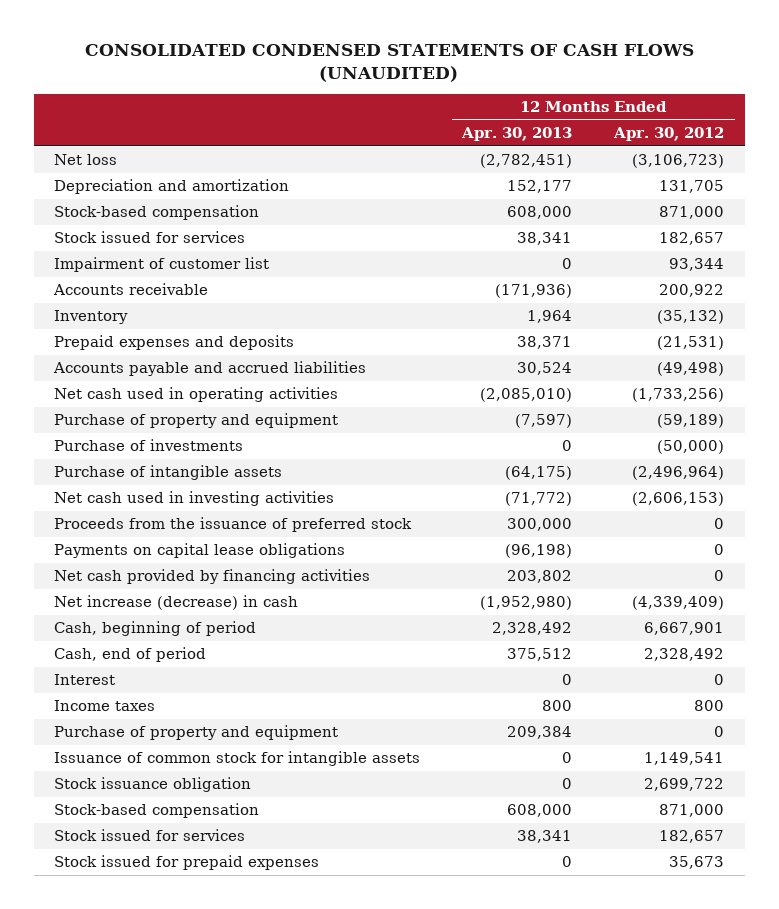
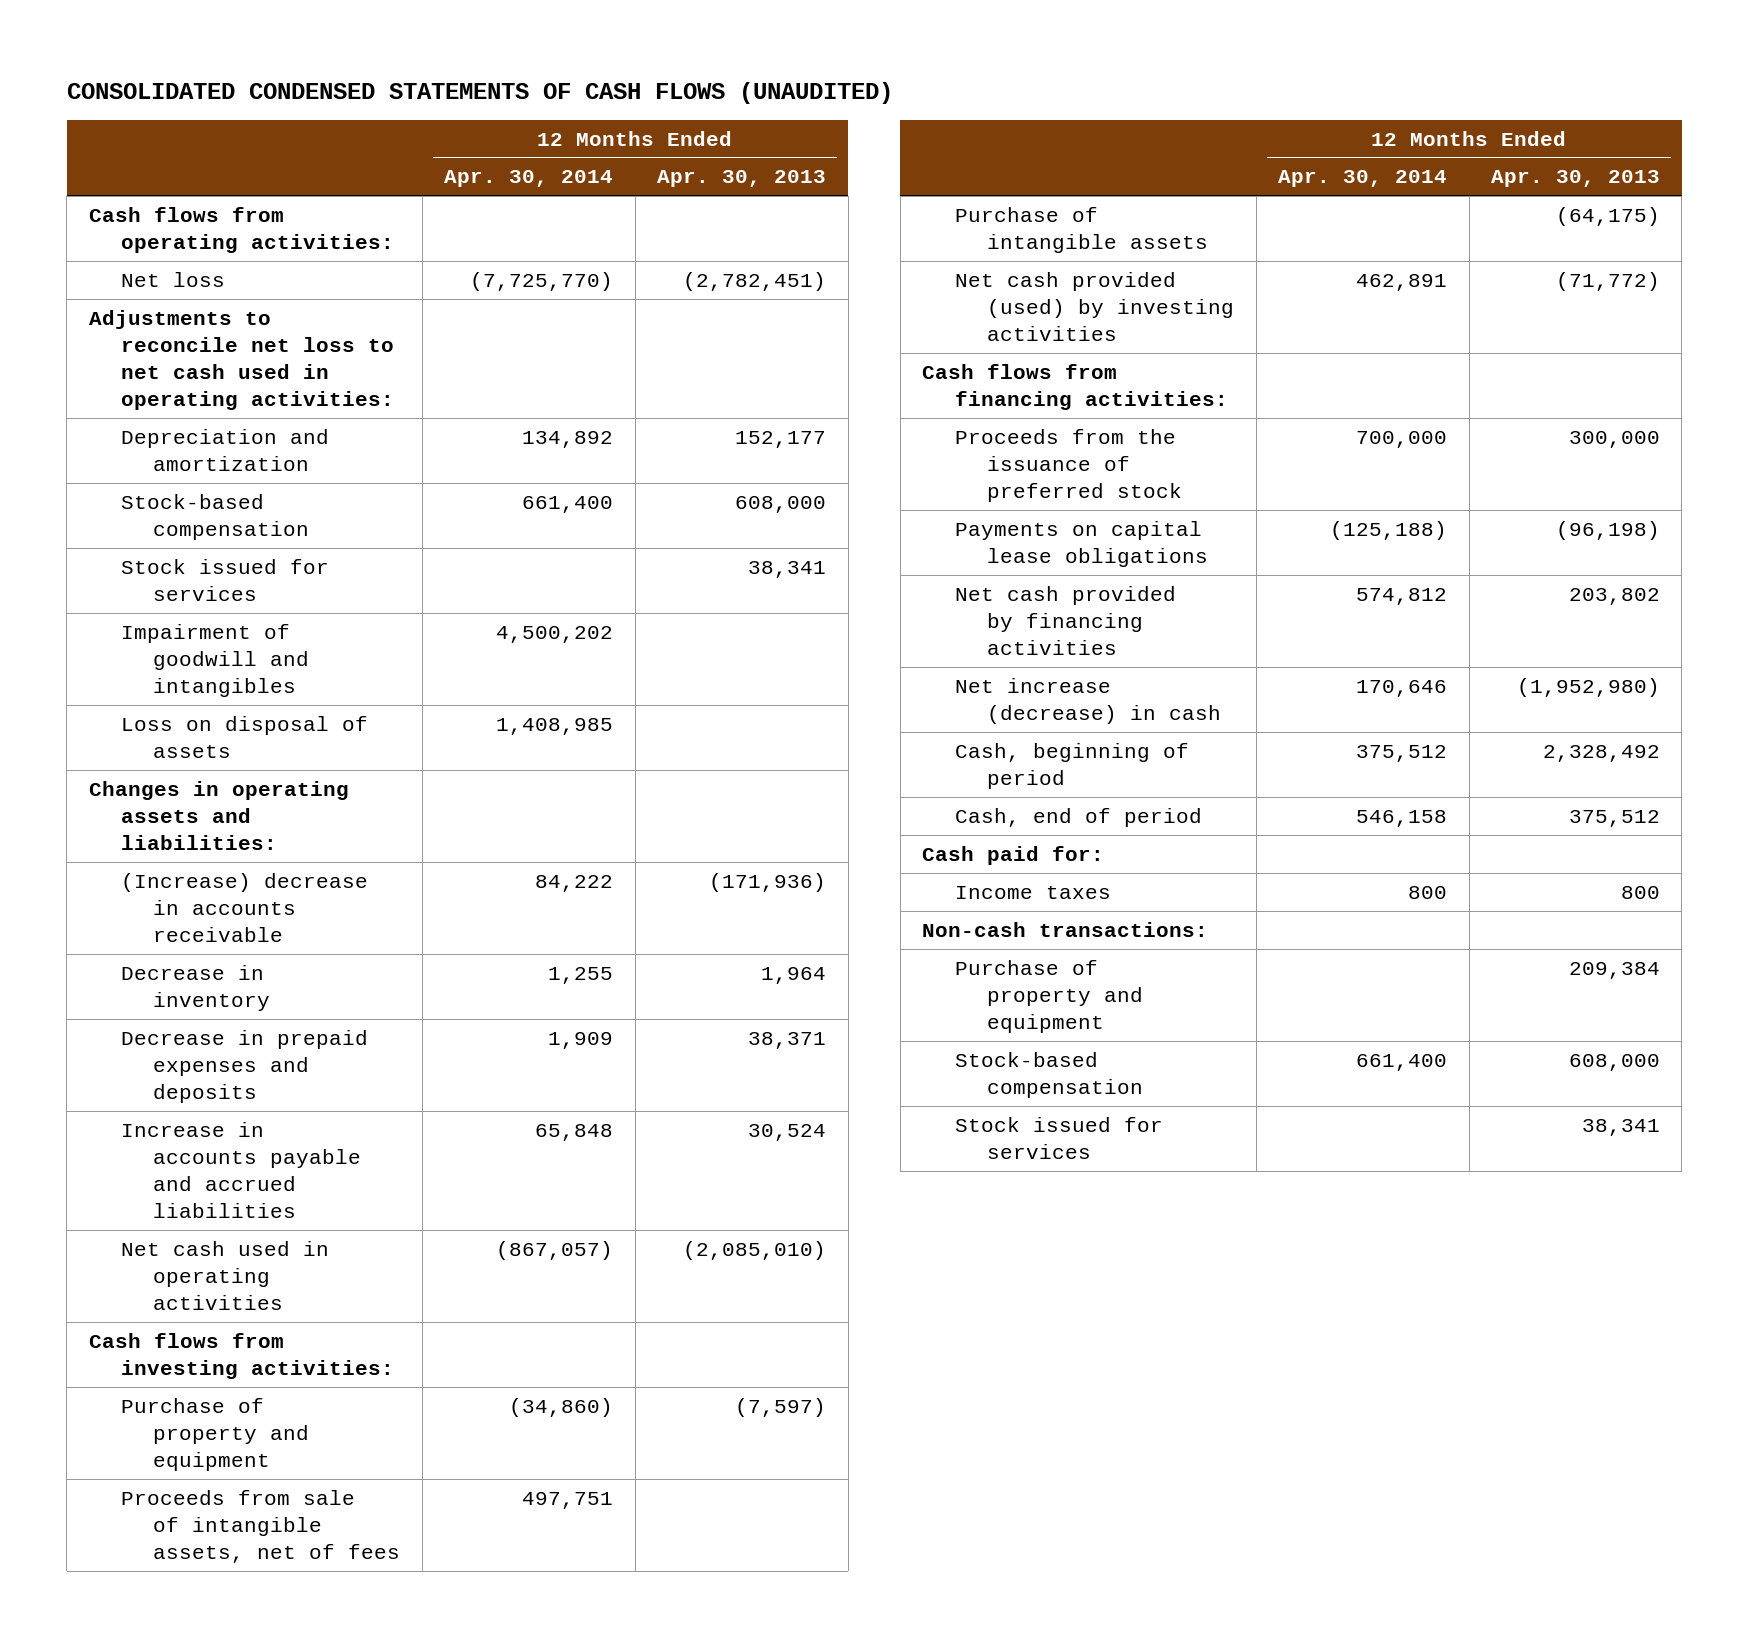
- | 12 Months Ended Apr. 30, 2013 | 12 Months Ended Apr. 30, 2012
+ | 12 Months Ended Apr. 30, 2014 | 12 Months Ended Apr. 30, 2013
+ Cash flows from operating activities:
+ Adjustments to reconcile net loss to net cash used in operating activities:
- Impairment of customer list | 0 | 93,344
- Accounts receivable | (171,936) | 200,922
- Inventory | 1,964 | (35,132)
- Prepaid expenses and deposits | 38,371 | (21,531)
- Accounts payable and accrued liabilities | 30,524 | (49,498)
+ Impairment of goodwill and intangibles | 4,500,202 |
+ Loss on disposal of assets | 1,408,985 |
+ Changes in operating assets and liabilities:
+ (Increase) decrease in accounts receivable | 84,222 | (171,936)
+ Decrease in inventory | 1,255 | 1,964
+ Decrease in prepaid expenses and deposits | 1,909 | 38,371
+ Increase in accounts payable and accrued liabilities | 65,848 | 30,524
+ Cash flows from investing activities:
- Purchase of investments | 0 | (50,000)
+ Proceeds from sale of intangible assets, net of fees | 497,751 |
- Net cash used in investing activities | (71,772) | (2,606,153)
+ Net cash provided (used) by investing activities | 462,891 | (71,772)
+ Cash flows from financing activities:
- Interest | 0 | 0
+ Cash paid for:
+ Non-cash transactions:
- Issuance of common stock for intangible assets | 0 | 1,149,541
- Stock issuance obligation | 0 | 2,699,722
- Stock issued for prepaid expenses | 0 | 35,673

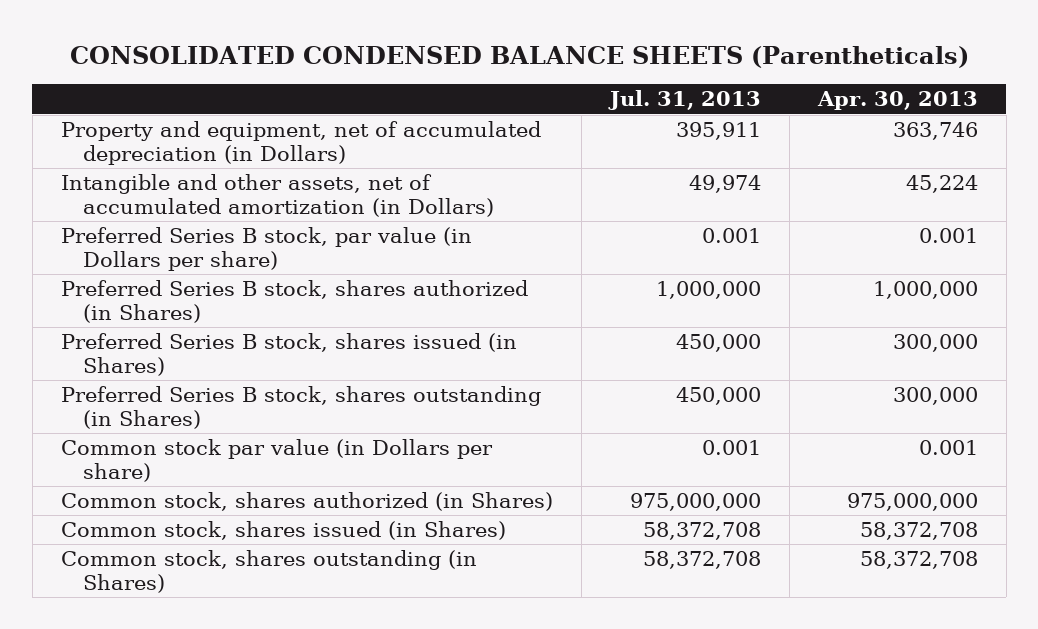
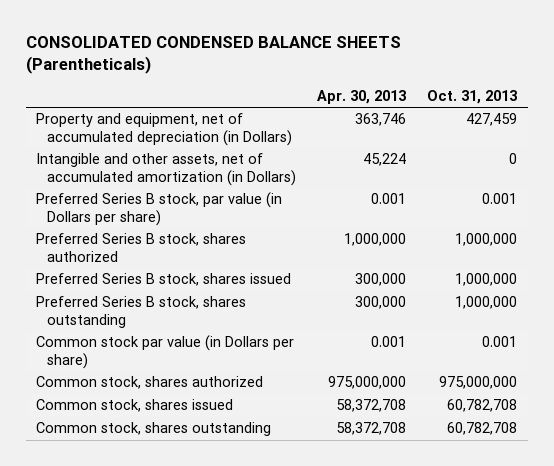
- | Jul. 31, 2013 | Apr. 30, 2013
+ | Apr. 30, 2013 | Oct. 31, 2013
- Preferred Series B stock, shares authorized (in Shares) | 1,000,000 | 1,000,000
- Preferred Series B stock, shares issued (in Shares) | 450,000 | 300,000
- Preferred Series B stock, shares outstanding (in Shares) | 450,000 | 300,000
+ Preferred Series B stock, shares authorized | 1,000,000 | 1,000,000
+ Preferred Series B stock, shares issued | 300,000 | 1,000,000
+ Preferred Series B stock, shares outstanding | 300,000 | 1,000,000
- Common stock, shares authorized (in Shares) | 975,000,000 | 975,000,000
- Common stock, shares issued (in Shares) | 58,372,708 | 58,372,708
- Common stock, shares outstanding (in Shares) | 58,372,708 | 58,372,708
+ Common stock, shares authorized | 975,000,000 | 975,000,000
+ Common stock, shares issued | 58,372,708 | 60,782,708
+ Common stock, shares outstanding | 58,372,708 | 60,782,708

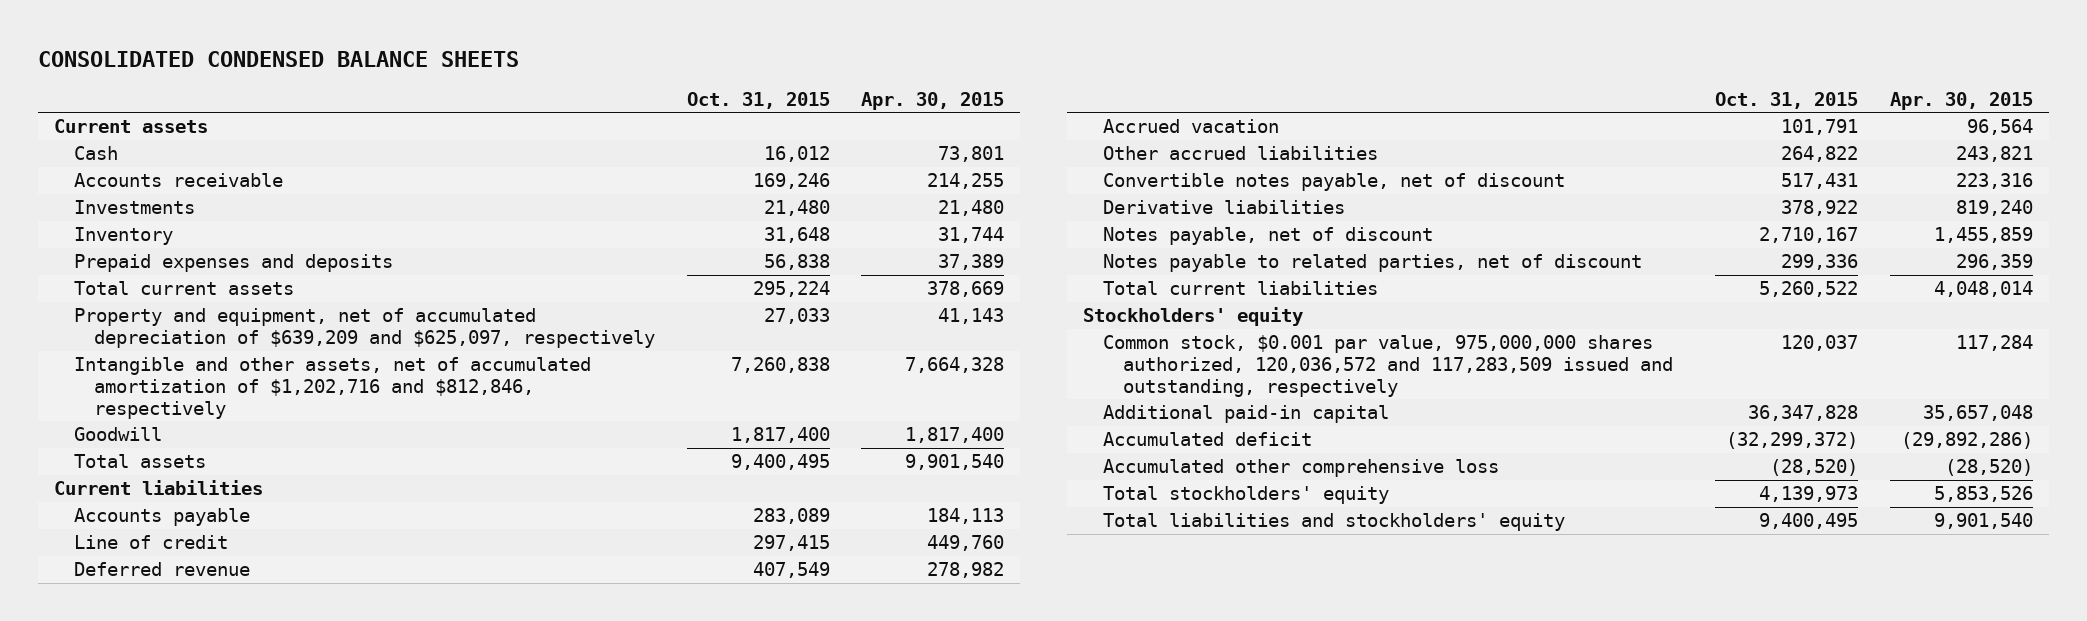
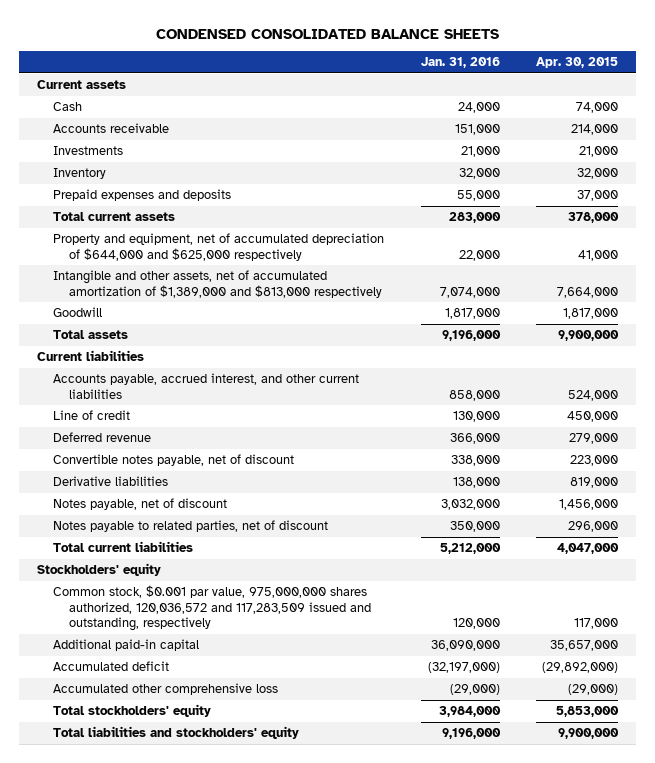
- CONSOLIDATED CONDENSED BALANCE SHEETS
+ CONDENSED CONSOLIDATED BALANCE SHEETS
- | Oct. 31, 2015 | Apr. 30, 2015
+ | Jan. 31, 2016 | Apr. 30, 2015
- Cash | 16,012 | 73,801
- Accounts receivable | 169,246 | 214,255
- Investments | 21,480 | 21,480
- Inventory | 31,648 | 31,744
- Prepaid expenses and deposits | 56,838 | 37,389
- Total current assets | 295,224 | 378,669
- Property and equipment, net of accumulated depreciation of $639,209 and $625,097, respectively | 27,033 | 41,143
- Intangible and other assets, net of accumulated amortization of $1,202,716 and $812,846, respectively | 7,260,838 | 7,664,328
- Goodwill | 1,817,400 | 1,817,400
- Total assets | 9,400,495 | 9,901,540
+ Cash | 24,000 | 74,000
+ Accounts receivable | 151,000 | 214,000
+ Investments | 21,000 | 21,000
+ Inventory | 32,000 | 32,000
+ Prepaid expenses and deposits | 55,000 | 37,000
+ Total current assets | 283,000 | 378,000
+ Property and equipment, net of accumulated depreciation of $644,000 and $625,000 respectively | 22,000 | 41,000
+ Intangible and other assets, net of accumulated amortization of $1,389,000 and $813,000 respectively | 7,074,000 | 7,664,000
+ Goodwill | 1,817,000 | 1,817,000
+ Total assets | 9,196,000 | 9,900,000
- Accounts payable | 283,089 | 184,113
- Line of credit | 297,415 | 449,760
- Deferred revenue | 407,549 | 278,982
- Accrued vacation | 101,791 | 96,564
- Other accrued liabilities | 264,822 | 243,821
- Convertible notes payable, net of discount | 517,431 | 223,316
- Derivative liabilities | 378,922 | 819,240
- Notes payable, net of discount | 2,710,167 | 1,455,859
- Notes payable to related parties, net of discount | 299,336 | 296,359
- Total current liabilities | 5,260,522 | 4,048,014
+ Accounts payable, accrued interest, and other current liabilities | 858,000 | 524,000
+ Line of credit | 130,000 | 450,000
+ Deferred revenue | 366,000 | 279,000
+ Convertible notes payable, net of discount | 338,000 | 223,000
+ Derivative liabilities | 138,000 | 819,000
+ Notes payable, net of discount | 3,032,000 | 1,456,000
+ Notes payable to related parties, net of discount | 350,000 | 296,000
+ Total current liabilities | 5,212,000 | 4,047,000
- Common stock, $0.001 par value, 975,000,000 shares authorized, 120,036,572 and 117,283,509 issued and outstanding, respectively | 120,037 | 117,284
- Additional paid-in capital | 36,347,828 | 35,657,048
- Accumulated deficit | (32,299,372) | (29,892,286)
- Accumulated other comprehensive loss | (28,520) | (28,520)
- Total stockholders' equity | 4,139,973 | 5,853,526
- Total liabilities and stockholders' equity | 9,400,495 | 9,901,540
+ Common stock, $0.001 par value, 975,000,000 shares authorized, 120,036,572 and 117,283,509 issued and outstanding, respectively | 120,000 | 117,000
+ Additional paid-in capital | 36,090,000 | 35,657,000
+ Accumulated deficit | (32,197,000) | (29,892,000)
+ Accumulated other comprehensive loss | (29,000) | (29,000)
+ Total stockholders' equity | 3,984,000 | 5,853,000
+ Total liabilities and stockholders' equity | 9,196,000 | 9,900,000

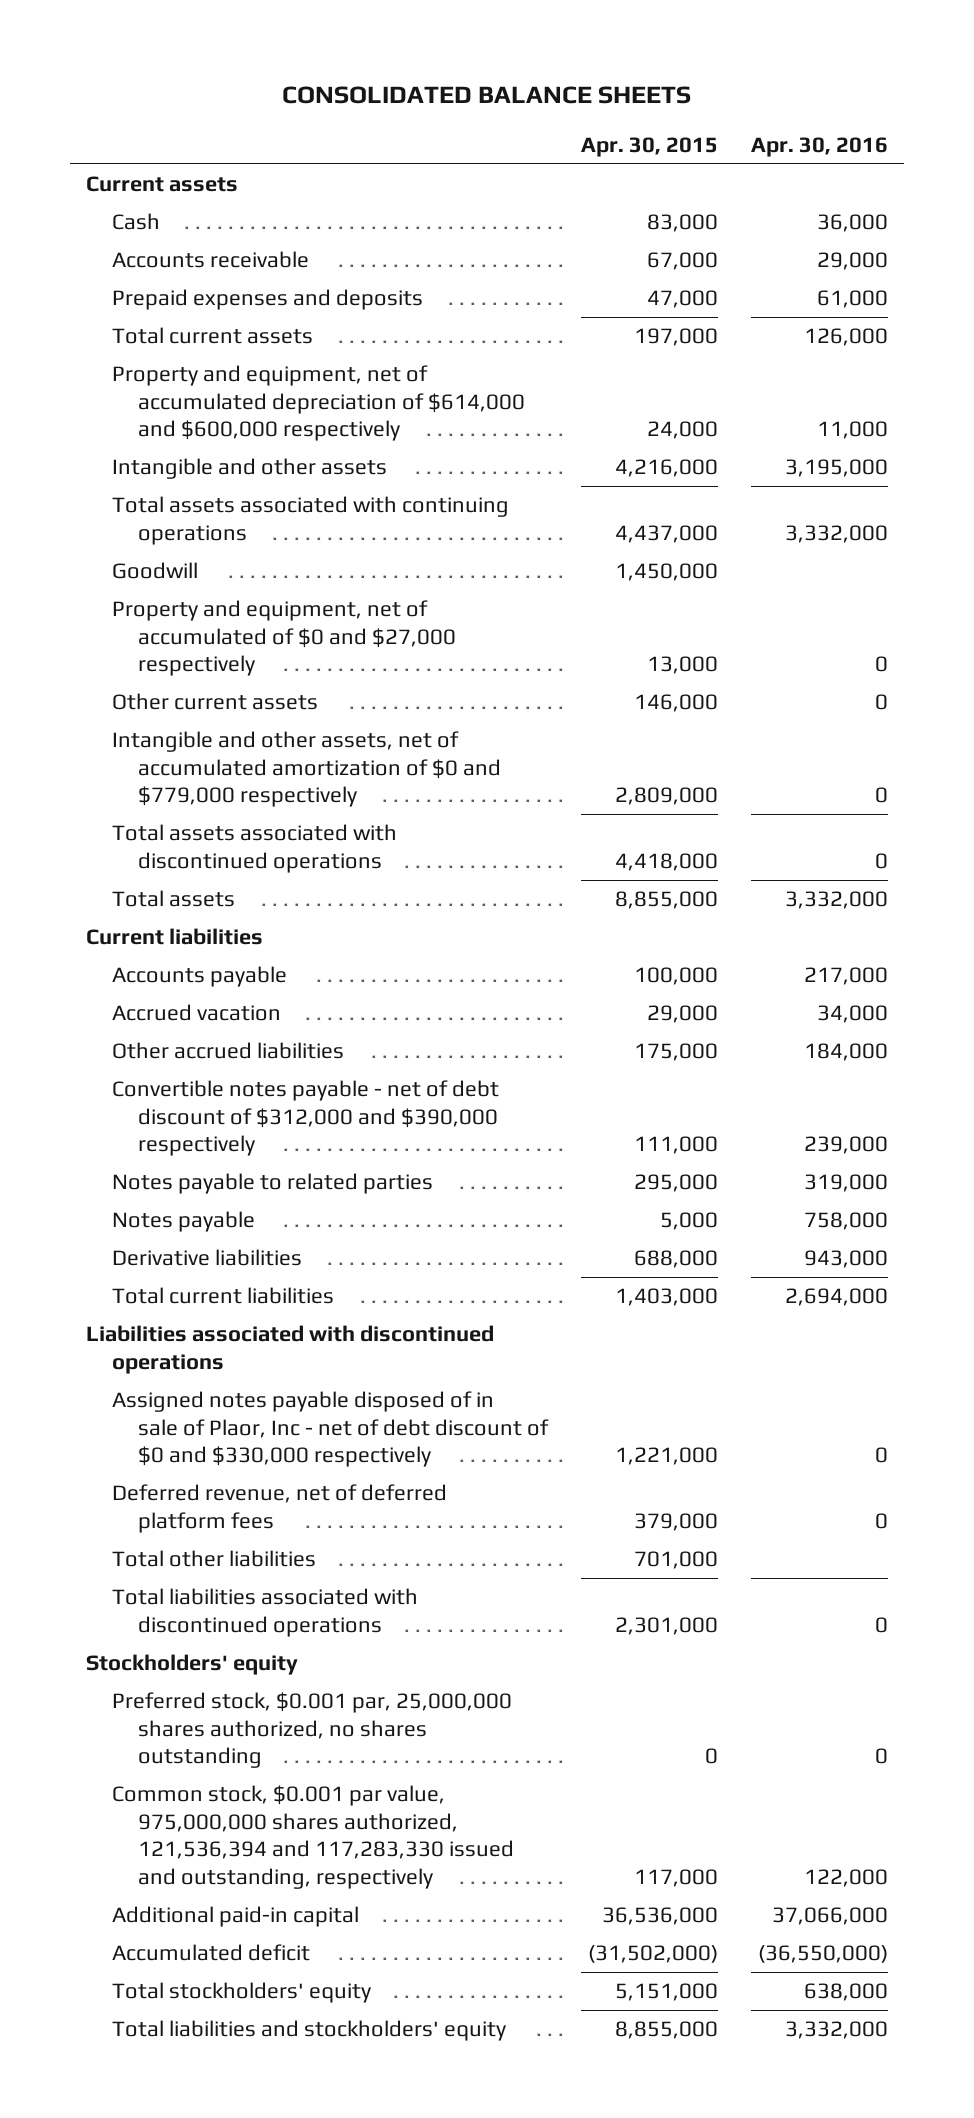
- CONDENSED CONSOLIDATED BALANCE SHEETS
+ CONSOLIDATED BALANCE SHEETS
- | Jan. 31, 2016 | Apr. 30, 2015
+ | Apr. 30, 2015 | Apr. 30, 2016
- Cash | 24,000 | 74,000
- Accounts receivable | 151,000 | 214,000
- Investments | 21,000 | 21,000
- Inventory | 32,000 | 32,000
- Prepaid expenses and deposits | 55,000 | 37,000
- Total current assets | 283,000 | 378,000
- Property and equipment, net of accumulated depreciation of $644,000 and $625,000 respectively | 22,000 | 41,000
- Intangible and other assets, net of accumulated amortization of $1,389,000 and $813,000 respectively | 7,074,000 | 7,664,000
- Goodwill | 1,817,000 | 1,817,000
- Total assets | 9,196,000 | 9,900,000
+ Cash | 83,000 | 36,000
+ Accounts receivable | 67,000 | 29,000
+ Prepaid expenses and deposits | 47,000 | 61,000
+ Total current assets | 197,000 | 126,000
+ Property and equipment, net of accumulated depreciation of $614,000 and $600,000 respectively | 24,000 | 11,000
+ Intangible and other assets | 4,216,000 | 3,195,000
+ Total assets associated with continuing operations | 4,437,000 | 3,332,000
+ Goodwill | 1,450,000 |
+ Property and equipment, net of accumulated of $0 and $27,000 respectively | 13,000 | 0
+ Other current assets | 146,000 | 0
+ Intangible and other assets, net of accumulated amortization of $0 and $779,000 respectively | 2,809,000 | 0
+ Total assets associated with discontinued operations | 4,418,000 | 0
+ Total assets | 8,855,000 | 3,332,000
- Accounts payable, accrued interest, and other current liabilities | 858,000 | 524,000
- Line of credit | 130,000 | 450,000
- Deferred revenue | 366,000 | 279,000
- Convertible notes payable, net of discount | 338,000 | 223,000
- Derivative liabilities | 138,000 | 819,000
- Notes payable, net of discount | 3,032,000 | 1,456,000
- Notes payable to related parties, net of discount | 350,000 | 296,000
- Total current liabilities | 5,212,000 | 4,047,000
+ Accounts payable | 100,000 | 217,000
+ Accrued vacation | 29,000 | 34,000
+ Other accrued liabilities | 175,000 | 184,000
+ Convertible notes payable - net of debt discount of $312,000 and $390,000 respectively | 111,000 | 239,000
+ Notes payable to related parties | 295,000 | 319,000
+ Notes payable | 5,000 | 758,000
+ Derivative liabilities | 688,000 | 943,000
+ Total current liabilities | 1,403,000 | 2,694,000
+ Liabilities associated with discontinued operations
+ Assigned notes payable disposed of in sale of Plaor, Inc - net of debt discount of $0 and $330,000 respectively | 1,221,000 | 0
+ Deferred revenue, net of deferred platform fees | 379,000 | 0
+ Total other liabilities | 701,000 |
+ Total liabilities associated with discontinued operations | 2,301,000 | 0
- Common stock, $0.001 par value, 975,000,000 shares authorized, 120,036,572 and 117,283,509 issued and outstanding, respectively | 120,000 | 117,000
- Additional paid-in capital | 36,090,000 | 35,657,000
- Accumulated deficit | (32,197,000) | (29,892,000)
- Accumulated other comprehensive loss | (29,000) | (29,000)
- Total stockholders' equity | 3,984,000 | 5,853,000
- Total liabilities and stockholders' equity | 9,196,000 | 9,900,000
+ Preferred stock, $0.001 par, 25,000,000 shares authorized, no shares outstanding | 0 | 0
+ Common stock, $0.001 par value, 975,000,000 shares authorized, 121,536,394 and 117,283,330 issued and outstanding, respectively | 117,000 | 122,000
+ Additional paid-in capital | 36,536,000 | 37,066,000
+ Accumulated deficit | (31,502,000) | (36,550,000)
+ Total stockholders' equity | 5,151,000 | 638,000
+ Total liabilities and stockholders' equity | 8,855,000 | 3,332,000

